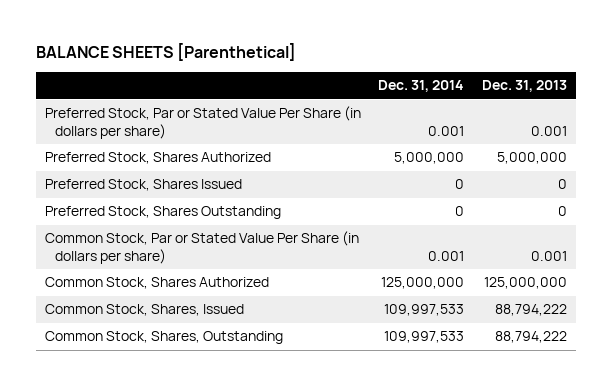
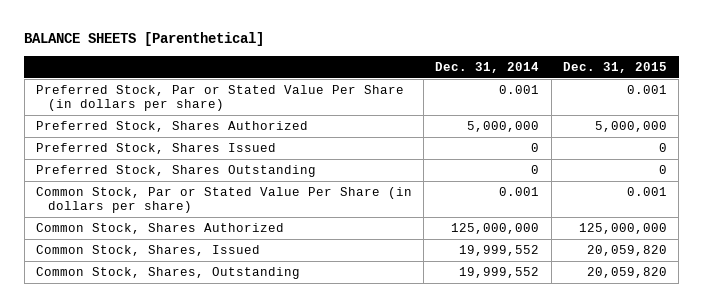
- | Dec. 31, 2014 | Dec. 31, 2013
+ | Dec. 31, 2014 | Dec. 31, 2015
- Common Stock, Shares, Issued | 109,997,533 | 88,794,222
- Common Stock, Shares, Outstanding | 109,997,533 | 88,794,222
+ Common Stock, Shares, Issued | 19,999,552 | 20,059,820
+ Common Stock, Shares, Outstanding | 19,999,552 | 20,059,820

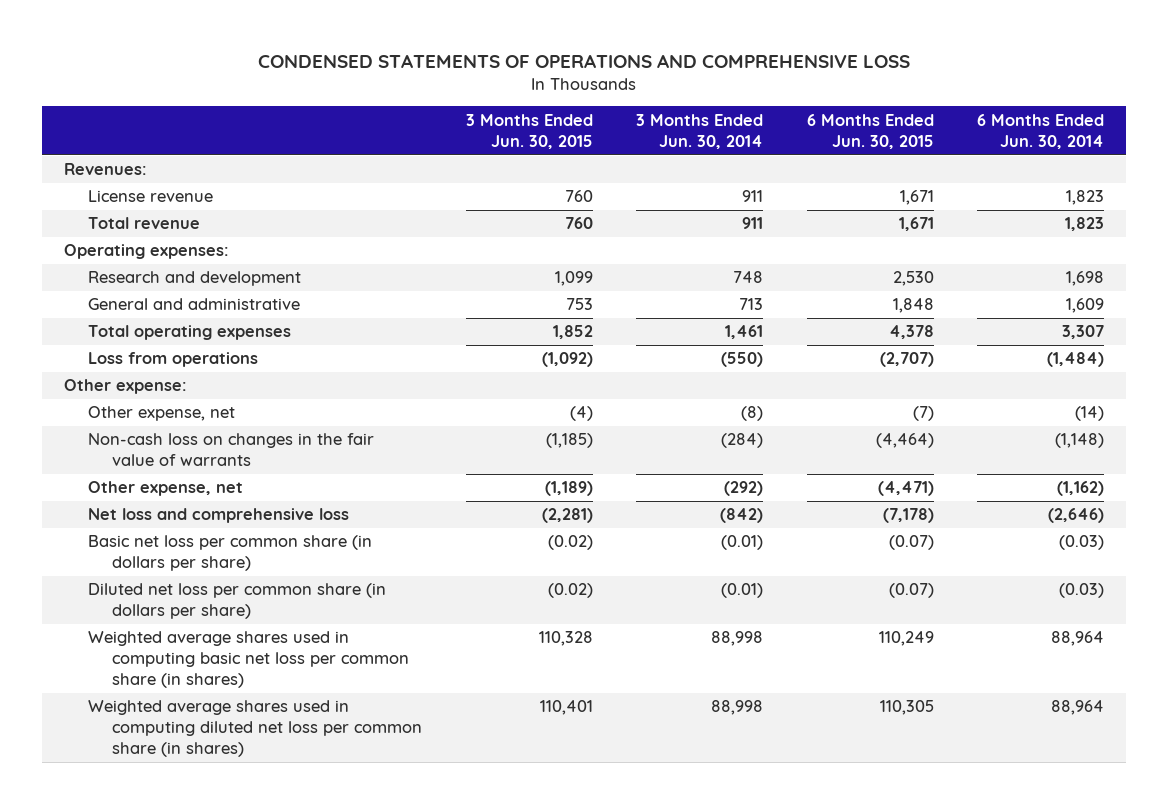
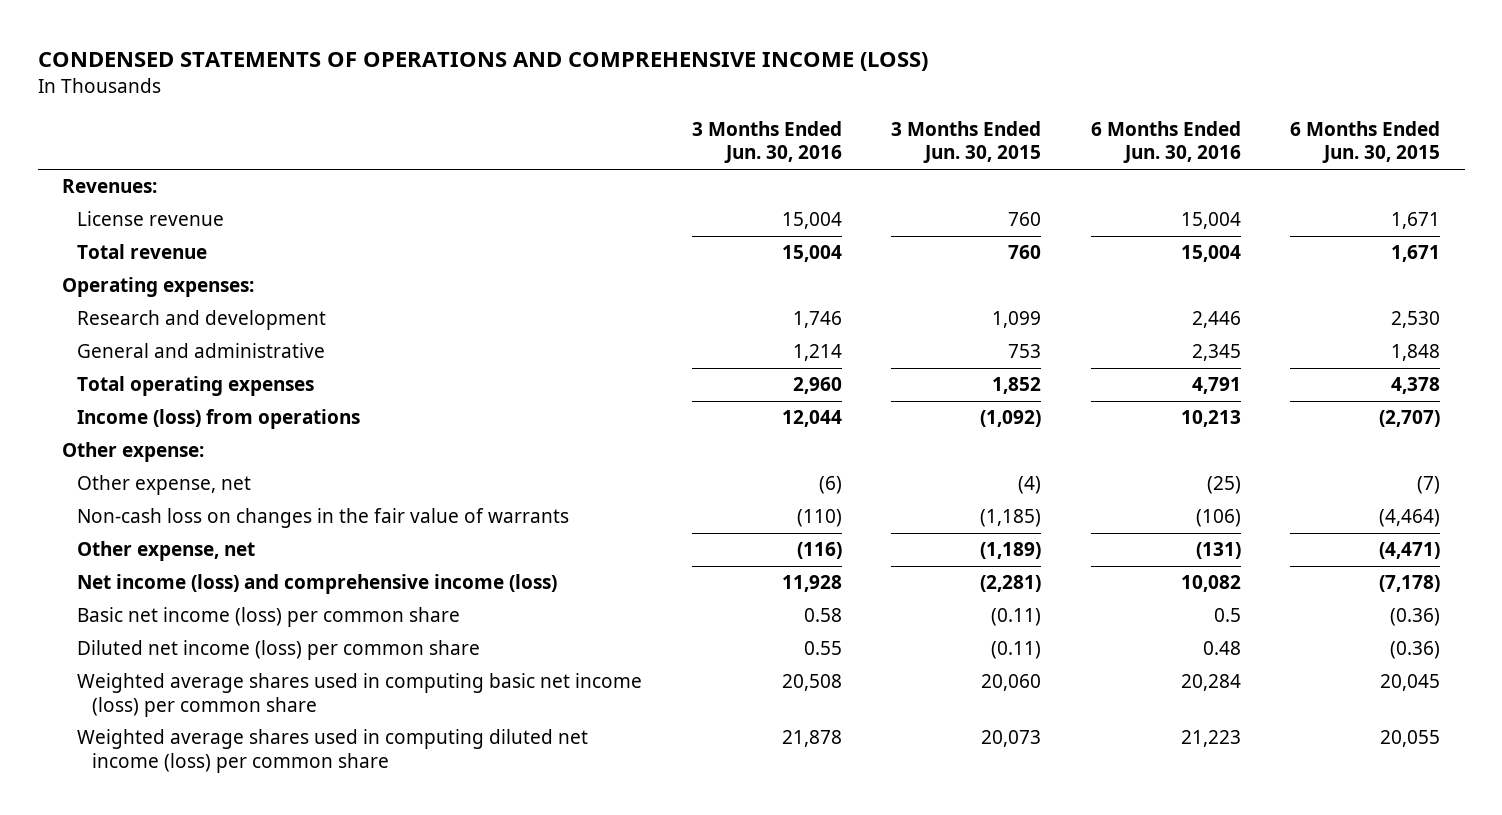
- CONDENSED STATEMENTS OF OPERATIONS AND COMPREHENSIVE LOSS
+ CONDENSED STATEMENTS OF OPERATIONS AND COMPREHENSIVE INCOME (LOSS)
- | 3 Months Ended Jun. 30, 2015 | 3 Months Ended Jun. 30, 2014 | 6 Months Ended Jun. 30, 2015 | 6 Months Ended Jun. 30, 2014
+ | 3 Months Ended Jun. 30, 2016 | 3 Months Ended Jun. 30, 2015 | 6 Months Ended Jun. 30, 2016 | 6 Months Ended Jun. 30, 2015
- Loss from operations | (1,092) | (550) | (2,707) | (1,484)
+ Income (loss) from operations | 12,044 | (1,092) | 10,213 | (2,707)
- Net loss and comprehensive loss | (2,281) | (842) | (7,178) | (2,646)
- Basic net loss per common share (in dollars per share) | (0.02) | (0.01) | (0.07) | (0.03)
- Diluted net loss per common share (in dollars per share) | (0.02) | (0.01) | (0.07) | (0.03)
- Weighted average shares used in computing basic net loss per common share (in shares) | 110,328 | 88,998 | 110,249 | 88,964
- Weighted average shares used in computing diluted net loss per common share (in shares) | 110,401 | 88,998 | 110,305 | 88,964
+ Net income (loss) and comprehensive income (loss) | 11,928 | (2,281) | 10,082 | (7,178)
+ Basic net income (loss) per common share | 0.58 | (0.11) | 0.5 | (0.36)
+ Diluted net income (loss) per common share | 0.55 | (0.11) | 0.48 | (0.36)
+ Weighted average shares used in computing basic net income (loss) per common share | 20,508 | 20,060 | 20,284 | 20,045
+ Weighted average shares used in computing diluted net income (loss) per common share | 21,878 | 20,073 | 21,223 | 20,055

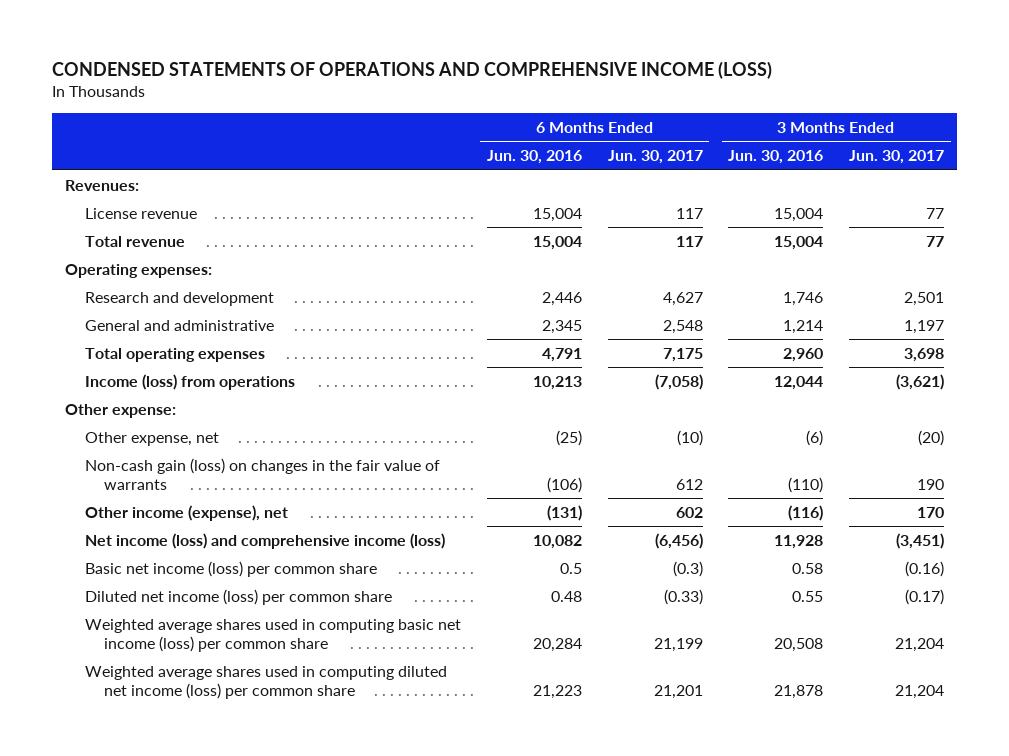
- | 3 Months Ended Jun. 30, 2016 | 3 Months Ended Jun. 30, 2015 | 6 Months Ended Jun. 30, 2016 | 6 Months Ended Jun. 30, 2015
+ | 6 Months Ended Jun. 30, 2016 | 6 Months Ended Jun. 30, 2017 | 3 Months Ended Jun. 30, 2016 | 3 Months Ended Jun. 30, 2017
- Non-cash loss on changes in the fair value of warrants | (110) | (1,185) | (106) | (4,464)
- Other expense, net | (116) | (1,189) | (131) | (4,471)
+ Non-cash gain (loss) on changes in the fair value of warrants | (106) | 612 | (110) | 190
+ Other income (expense), net | (131) | 602 | (116) | 170

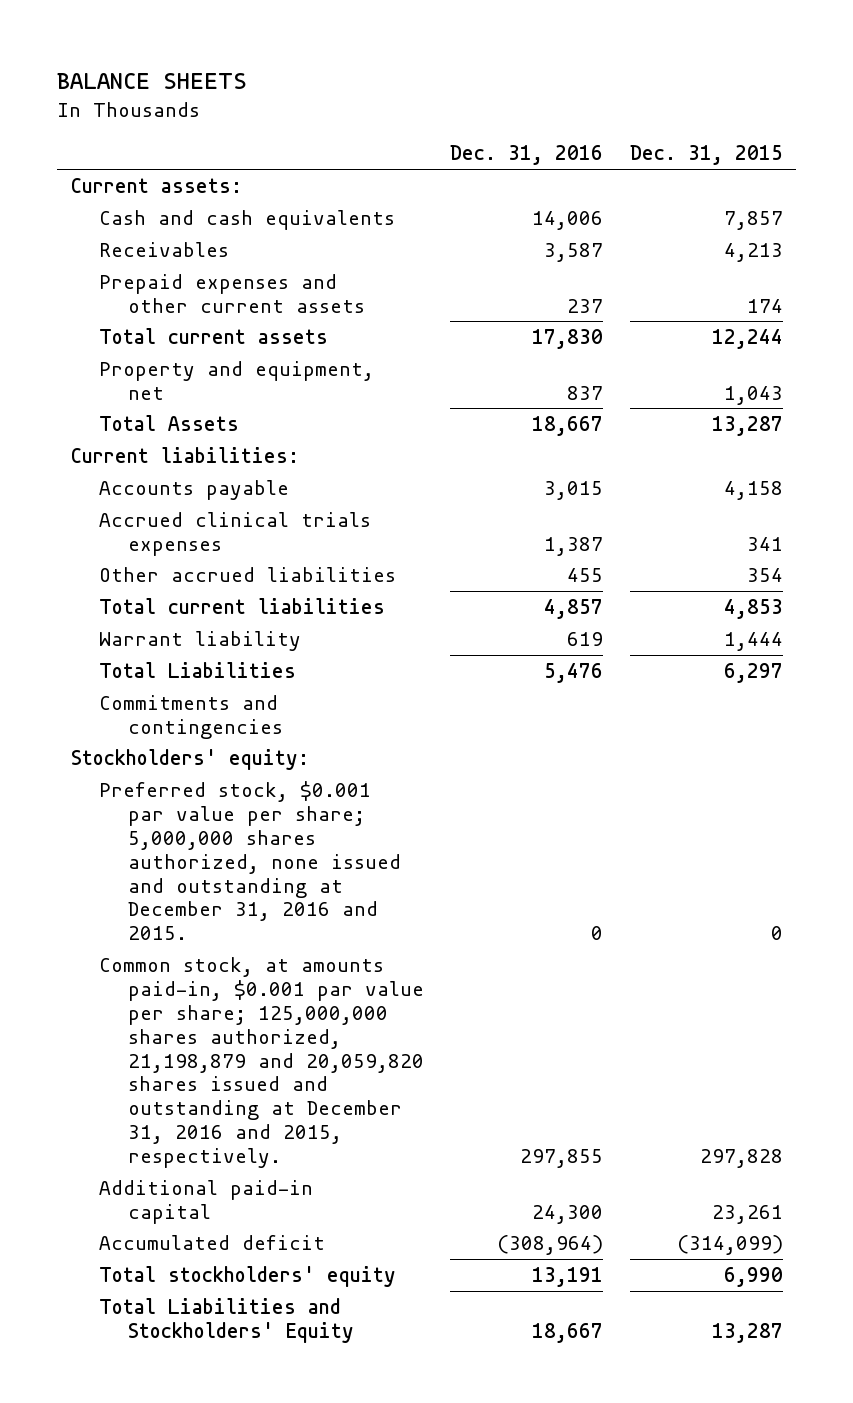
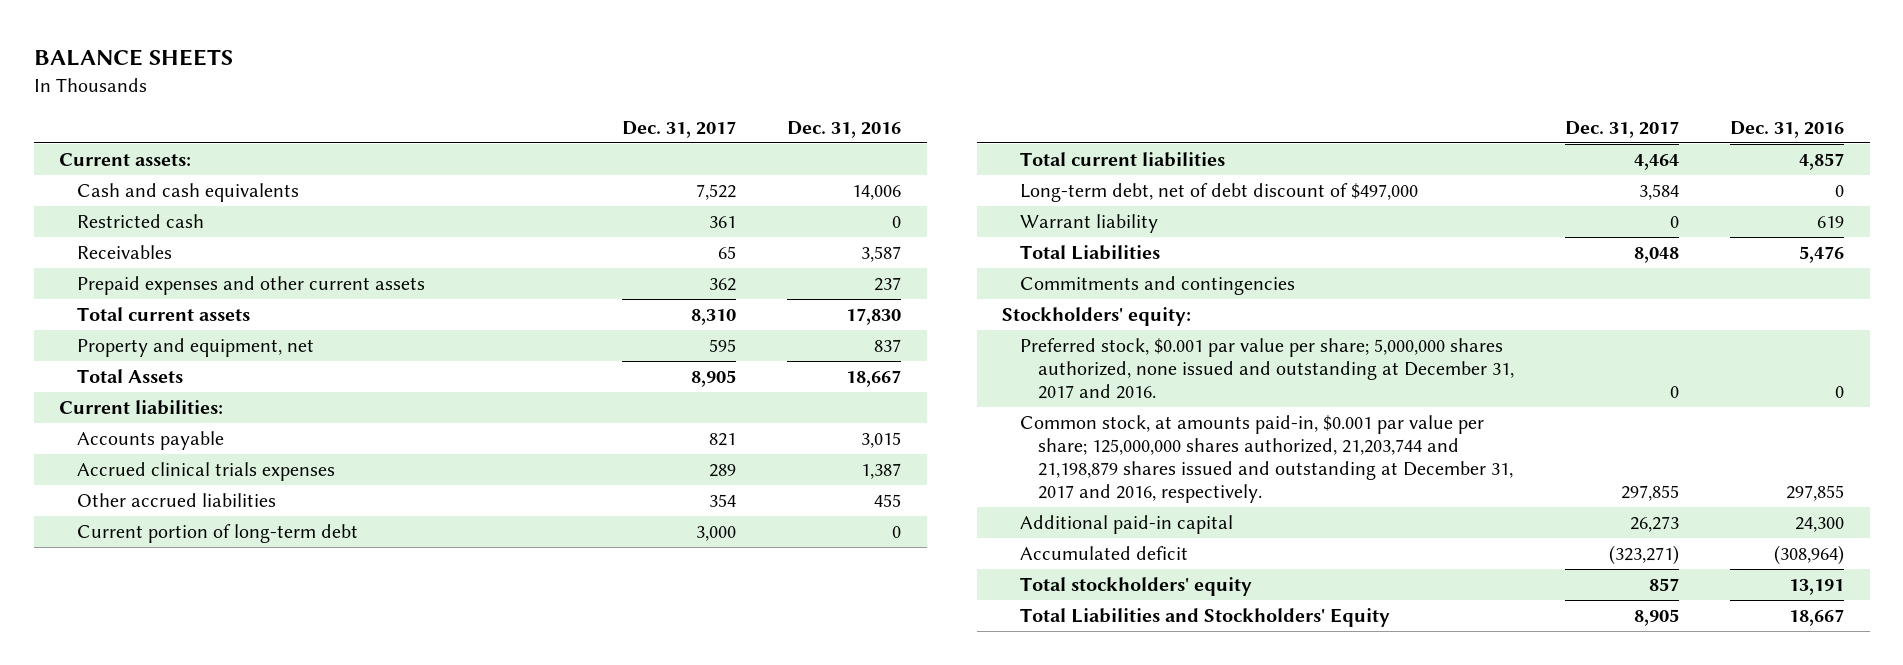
- | Dec. 31, 2016 | Dec. 31, 2015
+ | Dec. 31, 2017 | Dec. 31, 2016
+ Restricted cash | 361 | 0
+ Current portion of long-term debt | 3,000 | 0
+ Long-term debt, net of debt discount of $497,000 | 3,584 | 0
- Preferred stock, $0.001 par value per share; 5,000,000 shares authorized, none issued and outstanding at December 31, 2016 and 2015. | 0 | 0
- Common stock, at amounts paid-in, $0.001 par value per share; 125,000,000 shares authorized, 21,198,879 and 20,059,820 shares issued and outstanding at December 31, 2016 and 2015, respectively. | 297,855 | 297,828
+ Preferred stock, $0.001 par value per share; 5,000,000 shares authorized, none issued and outstanding at December 31, 2017 and 2016. | 0 | 0
+ Common stock, at amounts paid-in, $0.001 par value per share; 125,000,000 shares authorized, 21,203,744 and 21,198,879 shares issued and outstanding at December 31, 2017 and 2016, respectively. | 297,855 | 297,855

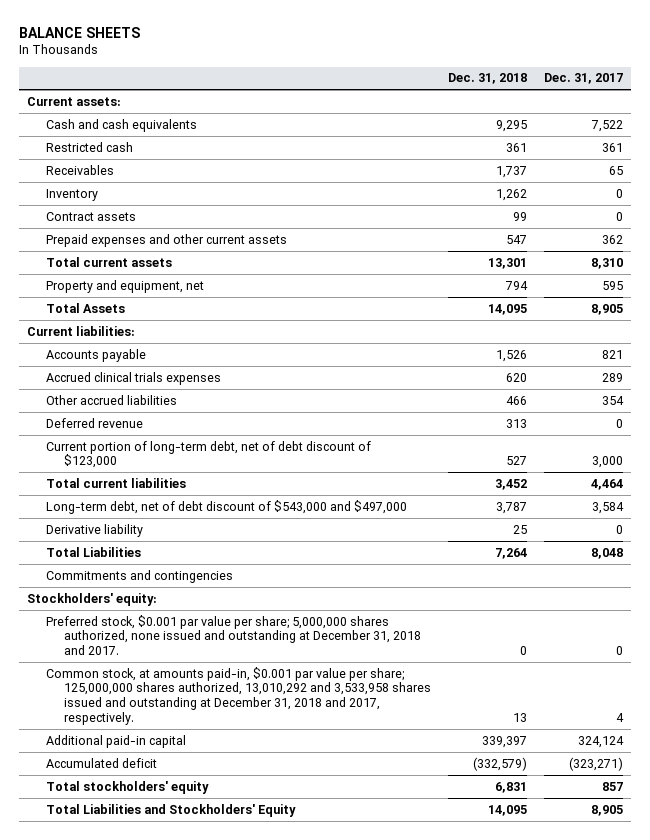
- | Dec. 31, 2017 | Dec. 31, 2016
+ | Dec. 31, 2018 | Dec. 31, 2017
+ Inventory | 1,262 | 0
+ Contract assets | 99 | 0
- Current portion of long-term debt | 3,000 | 0
+ Deferred revenue | 313 | 0
+ Current portion of long-term debt, net of debt discount of $123,000 | 527 | 3,000
- Long-term debt, net of debt discount of $497,000 | 3,584 | 0
- Warrant liability | 0 | 619
+ Long-term debt, net of debt discount of $543,000 and $497,000 | 3,787 | 3,584
+ Derivative liability | 25 | 0
- Preferred stock, $0.001 par value per share; 5,000,000 shares authorized, none issued and outstanding at December 31, 2017 and 2016. | 0 | 0
- Common stock, at amounts paid-in, $0.001 par value per share; 125,000,000 shares authorized, 21,203,744 and 21,198,879 shares issued and outstanding at December 31, 2017 and 2016, respectively. | 297,855 | 297,855
- Additional paid-in capital | 26,273 | 24,300
+ Preferred stock, $0.001 par value per share; 5,000,000 shares authorized, none issued and outstanding at December 31, 2018 and 2017. | 0 | 0
+ Common stock, at amounts paid-in, $0.001 par value per share; 125,000,000 shares authorized, 13,010,292 and 3,533,958 shares issued and outstanding at December 31, 2018 and 2017, respectively. | 13 | 4
+ Additional paid-in capital | 339,397 | 324,124

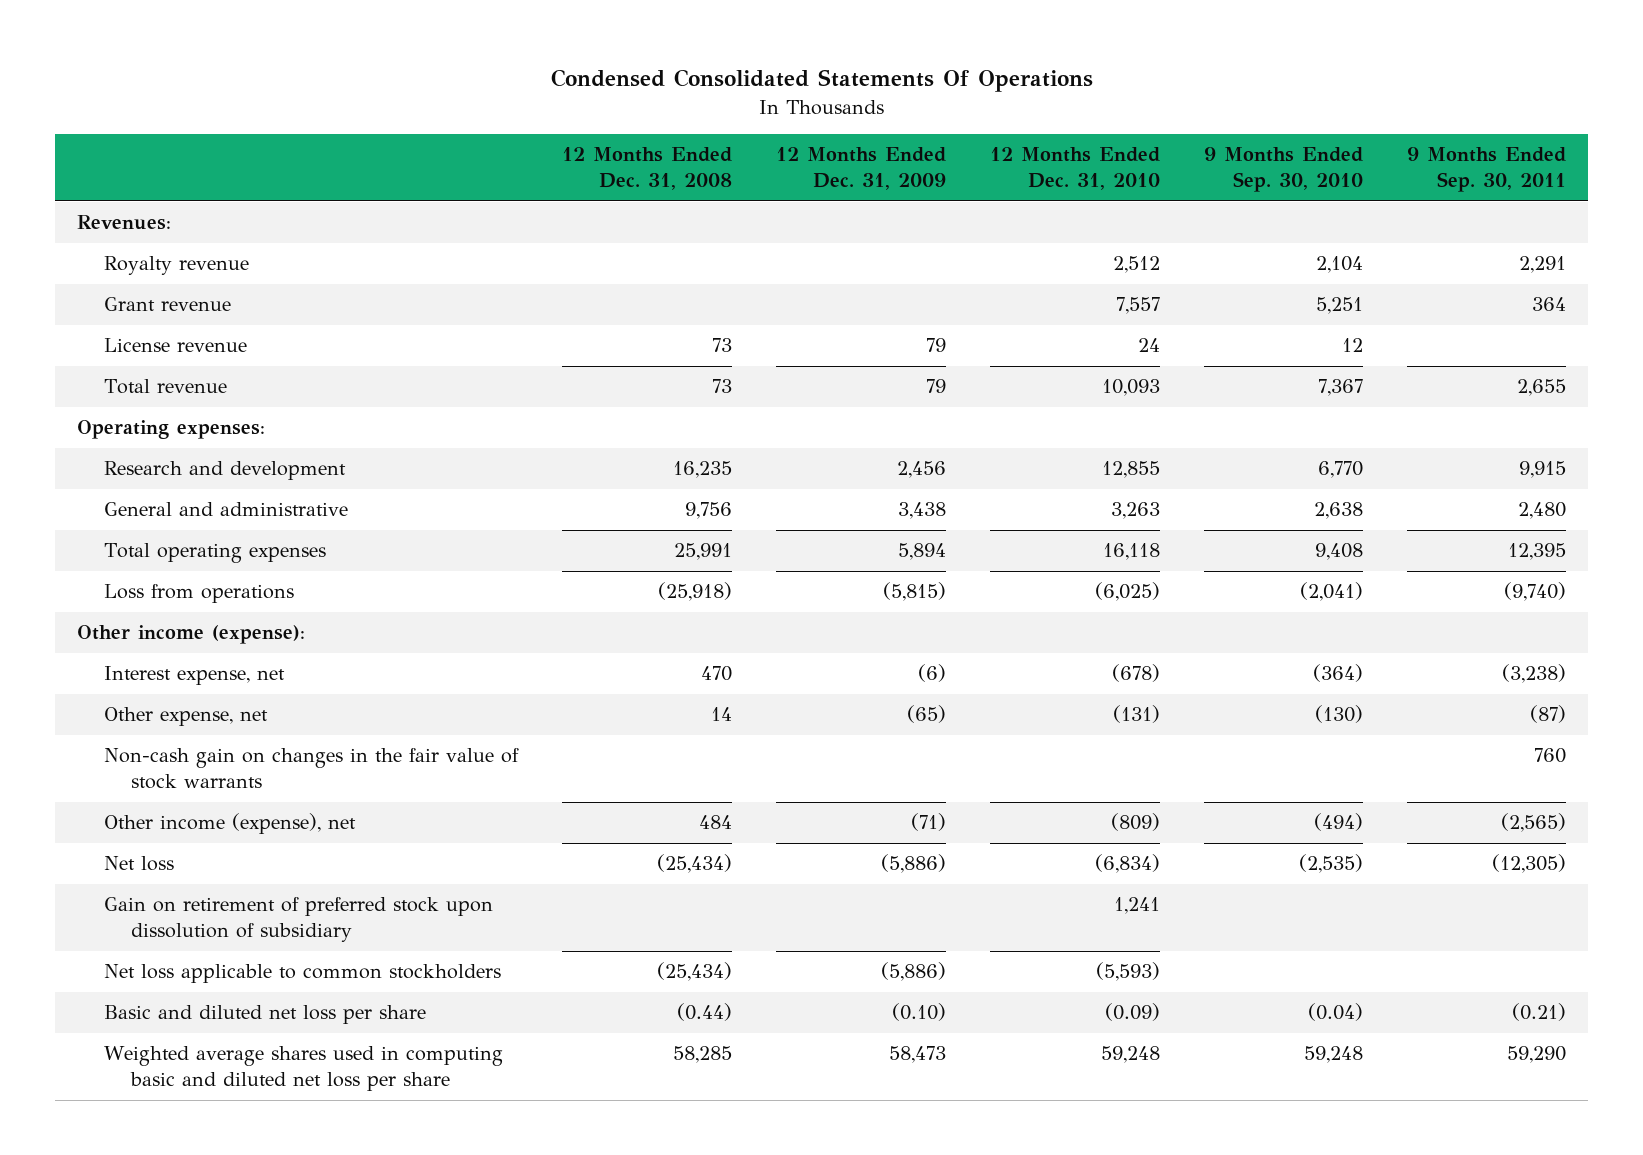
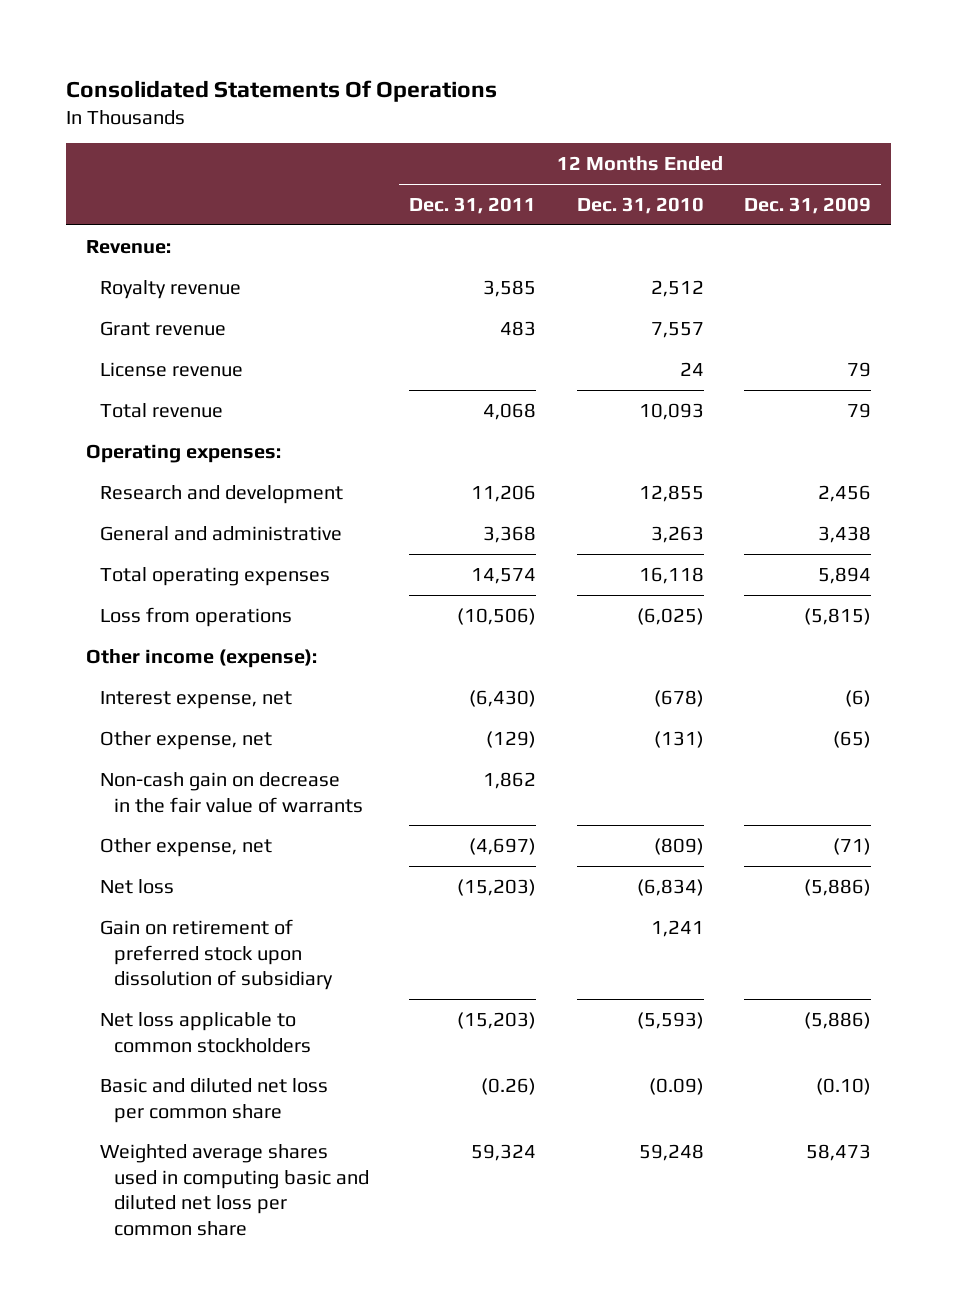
- Condensed Consolidated Statements Of Operations
+ Consolidated Statements Of Operations
- | 12 Months Ended Dec. 31, 2008 | 12 Months Ended Dec. 31, 2009 | 12 Months Ended Dec. 31, 2010 | 9 Months Ended Sep. 30, 2010 | 9 Months Ended Sep. 30, 2011
+ | 12 Months Ended Dec. 31, 2011 | 12 Months Ended Dec. 31, 2010 | 12 Months Ended Dec. 31, 2009
- Revenues:
+ Revenue:
- Non-cash gain on changes in the fair value of stock warrants | | | | | 760
- Other income (expense), net | 484 | (71) | (809) | (494) | (2,565)
+ Non-cash gain on decrease in the fair value of warrants | 1,862 | |
+ Other expense, net | (4,697) | (809) | (71)
- Basic and diluted net loss per share | (0.44) | (0.10) | (0.09) | (0.04) | (0.21)
- Weighted average shares used in computing basic and diluted net loss per share | 58,285 | 58,473 | 59,248 | 59,248 | 59,290
+ Basic and diluted net loss per common share | (0.26) | (0.09) | (0.10)
+ Weighted average shares used in computing basic and diluted net loss per common share | 59,324 | 59,248 | 58,473

